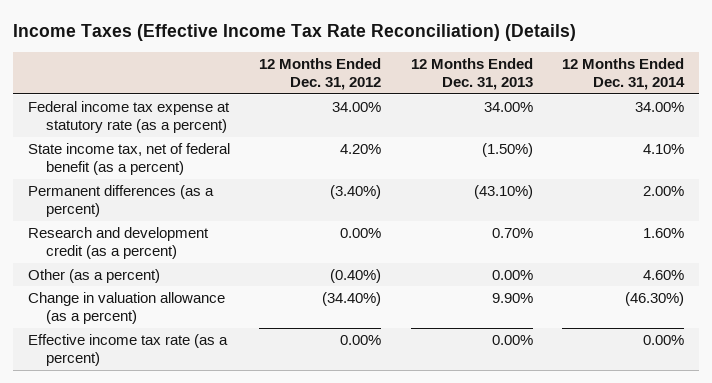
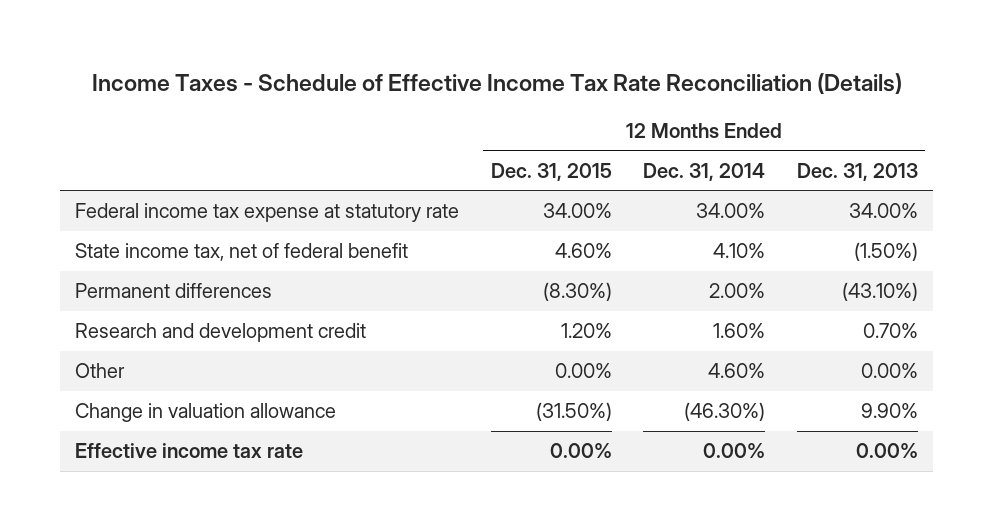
- Income Taxes (Effective Income Tax Rate Reconciliation) (Details)
+ Income Taxes - Schedule of Effective Income Tax Rate Reconciliation (Details)
- | 12 Months Ended Dec. 31, 2012 | 12 Months Ended Dec. 31, 2013 | 12 Months Ended Dec. 31, 2014
+ | 12 Months Ended Dec. 31, 2015 | 12 Months Ended Dec. 31, 2014 | 12 Months Ended Dec. 31, 2013
- Federal income tax expense at statutory rate (as a percent) | 34.00% | 34.00% | 34.00%
- State income tax, net of federal benefit (as a percent) | 4.20% | (1.50%) | 4.10%
- Permanent differences (as a percent) | (3.40%) | (43.10%) | 2.00%
- Research and development credit (as a percent) | 0.00% | 0.70% | 1.60%
- Other (as a percent) | (0.40%) | 0.00% | 4.60%
- Change in valuation allowance (as a percent) | (34.40%) | 9.90% | (46.30%)
- Effective income tax rate (as a percent) | 0.00% | 0.00% | 0.00%
+ Federal income tax expense at statutory rate | 34.00% | 34.00% | 34.00%
+ State income tax, net of federal benefit | 4.60% | 4.10% | (1.50%)
+ Permanent differences | (8.30%) | 2.00% | (43.10%)
+ Research and development credit | 1.20% | 1.60% | 0.70%
+ Other | 0.00% | 4.60% | 0.00%
+ Change in valuation allowance | (31.50%) | (46.30%) | 9.90%
+ Effective income tax rate | 0.00% | 0.00% | 0.00%

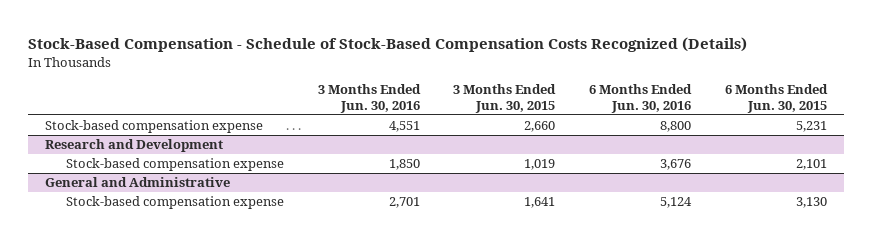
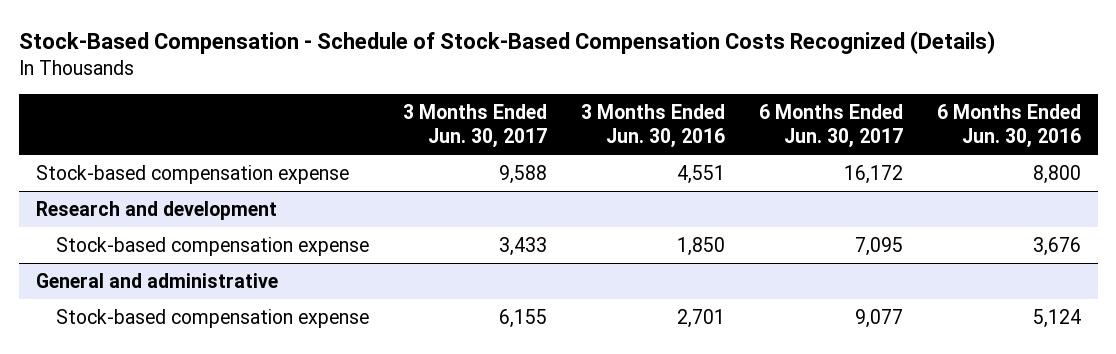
- | 3 Months Ended Jun. 30, 2016 | 3 Months Ended Jun. 30, 2015 | 6 Months Ended Jun. 30, 2016 | 6 Months Ended Jun. 30, 2015
+ | 3 Months Ended Jun. 30, 2017 | 3 Months Ended Jun. 30, 2016 | 6 Months Ended Jun. 30, 2017 | 6 Months Ended Jun. 30, 2016
- Research and Development
+ Research and development
- General and Administrative
+ General and administrative

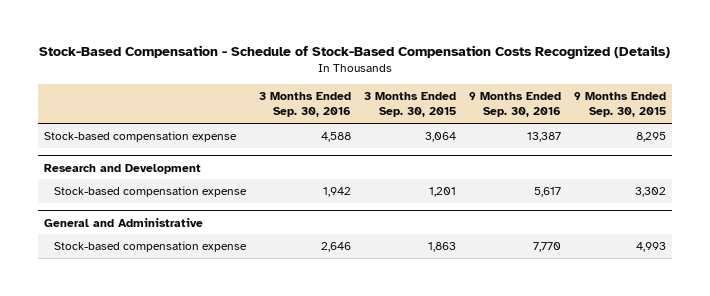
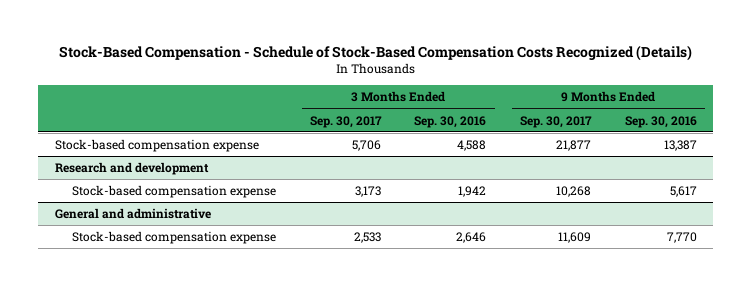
- | 3 Months Ended Sep. 30, 2016 | 3 Months Ended Sep. 30, 2015 | 9 Months Ended Sep. 30, 2016 | 9 Months Ended Sep. 30, 2015
+ | 3 Months Ended Sep. 30, 2017 | 3 Months Ended Sep. 30, 2016 | 9 Months Ended Sep. 30, 2017 | 9 Months Ended Sep. 30, 2016
- Research and Development
+ Research and development
- General and Administrative
+ General and administrative

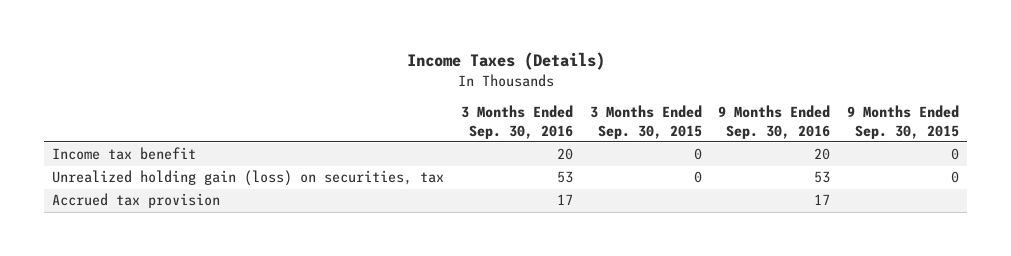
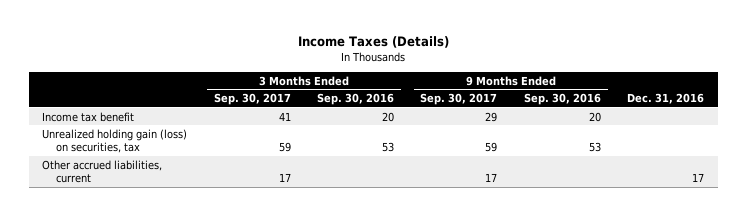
- | 3 Months Ended Sep. 30, 2016 | 3 Months Ended Sep. 30, 2015 | 9 Months Ended Sep. 30, 2016 | 9 Months Ended Sep. 30, 2015
+ | 3 Months Ended Sep. 30, 2017 | 3 Months Ended Sep. 30, 2016 | 9 Months Ended Sep. 30, 2017 | 9 Months Ended Sep. 30, 2016 | Dec. 31, 2016
- Accrued tax provision | 17 | | 17 |
+ Other accrued liabilities, current | 17 | | 17 | | 17

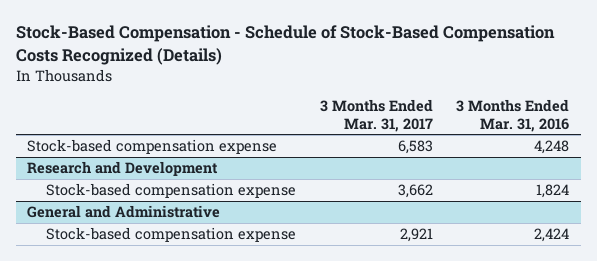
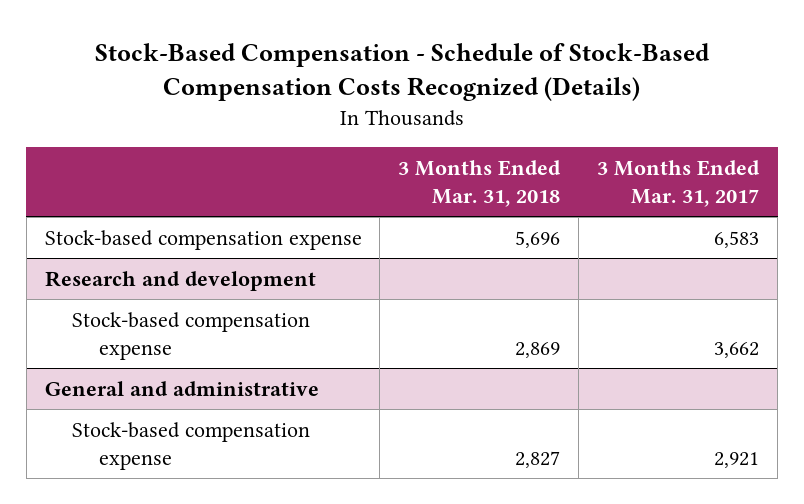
- | 3 Months Ended Mar. 31, 2017 | 3 Months Ended Mar. 31, 2016
+ | 3 Months Ended Mar. 31, 2018 | 3 Months Ended Mar. 31, 2017
- Research and Development
+ Research and development
- General and Administrative
+ General and administrative

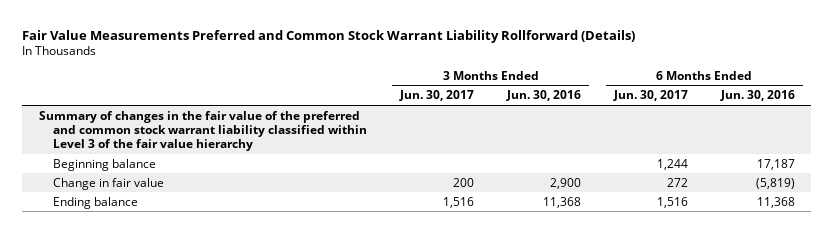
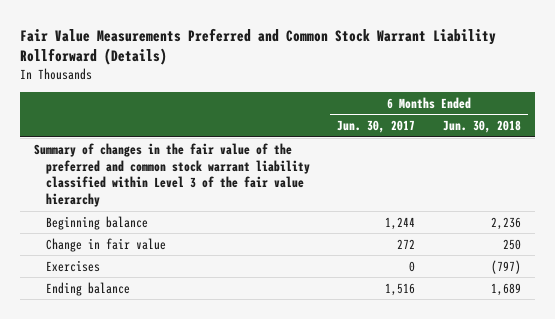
- | 3 Months Ended Jun. 30, 2017 | 3 Months Ended Jun. 30, 2016 | 6 Months Ended Jun. 30, 2017 | 6 Months Ended Jun. 30, 2016
+ | 6 Months Ended Jun. 30, 2017 | 6 Months Ended Jun. 30, 2018
+ Exercises | 0 | (797)

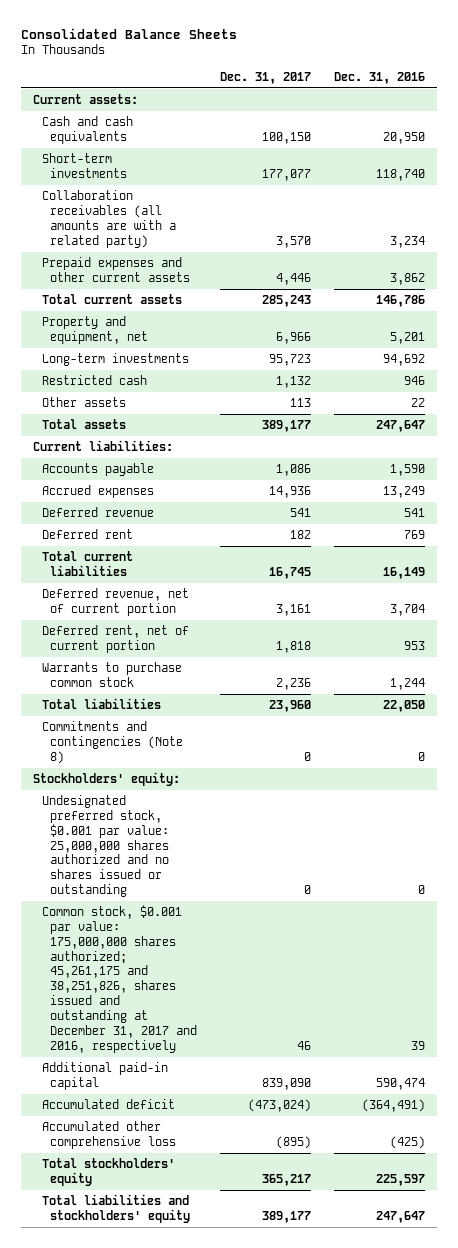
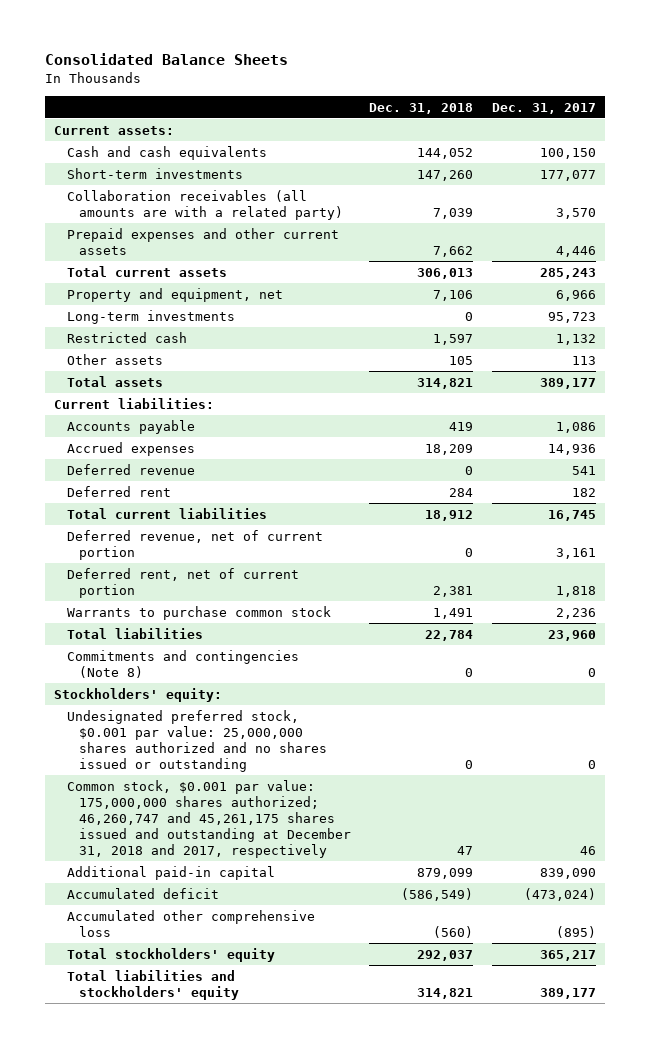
- | Dec. 31, 2017 | Dec. 31, 2016
+ | Dec. 31, 2018 | Dec. 31, 2017
- Common stock, $0.001 par value: 175,000,000 shares authorized; 45,261,175 and 38,251,826, shares issued and outstanding at December 31, 2017 and 2016, respectively | 46 | 39
+ Common stock, $0.001 par value: 175,000,000 shares authorized; 46,260,747 and 45,261,175 shares issued and outstanding at December 31, 2018 and 2017, respectively | 47 | 46

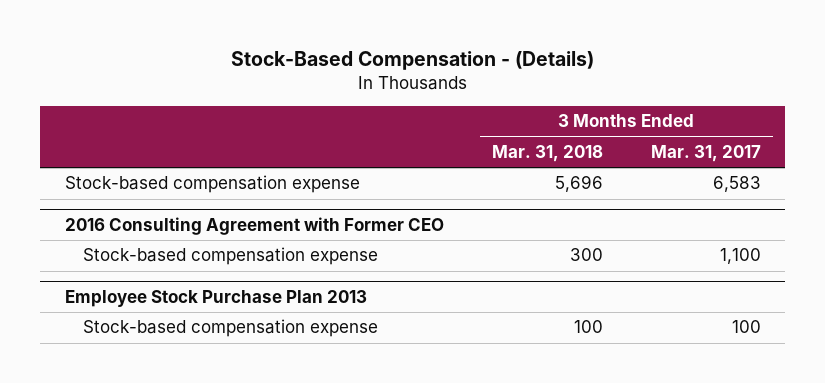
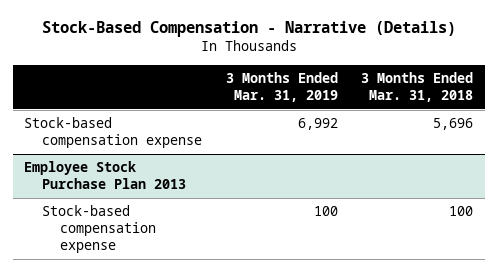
- Stock-Based Compensation - (Details)
+ Stock-Based Compensation - Narrative (Details)
- | 3 Months Ended Mar. 31, 2018 | 3 Months Ended Mar. 31, 2017
+ | 3 Months Ended Mar. 31, 2019 | 3 Months Ended Mar. 31, 2018
- 2016 Consulting Agreement with Former CEO
- Stock-based compensation expense | 300 | 1,100

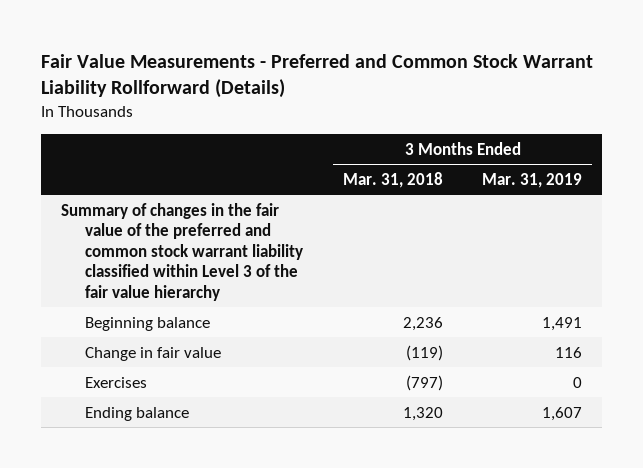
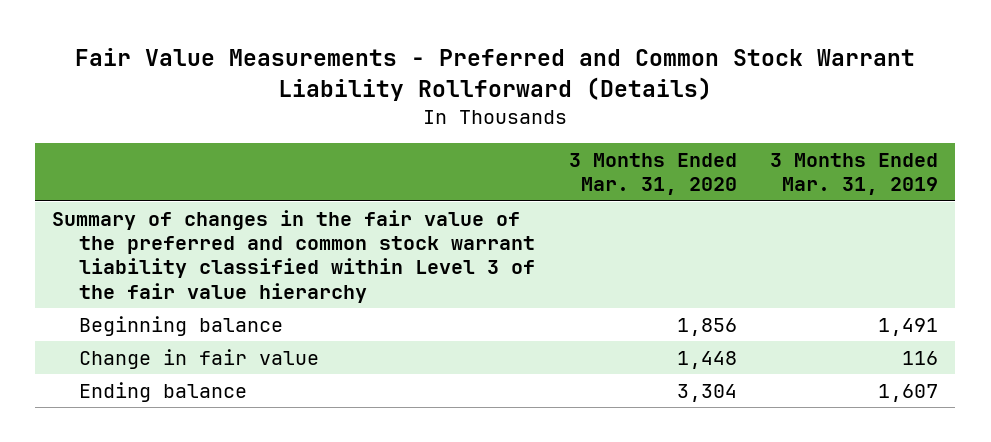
- | 3 Months Ended Mar. 31, 2018 | 3 Months Ended Mar. 31, 2019
+ | 3 Months Ended Mar. 31, 2020 | 3 Months Ended Mar. 31, 2019
- Exercises | (797) | 0

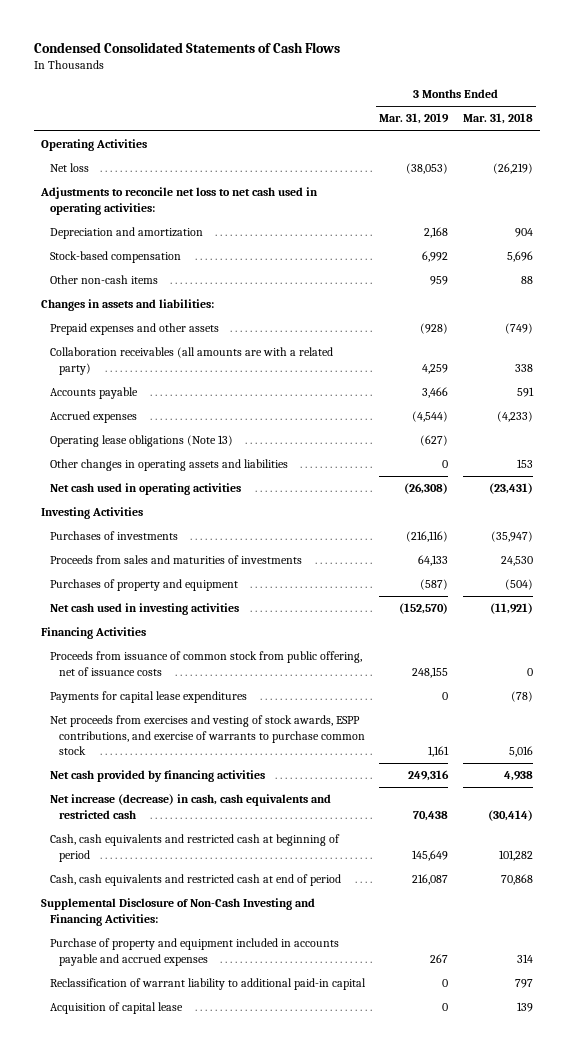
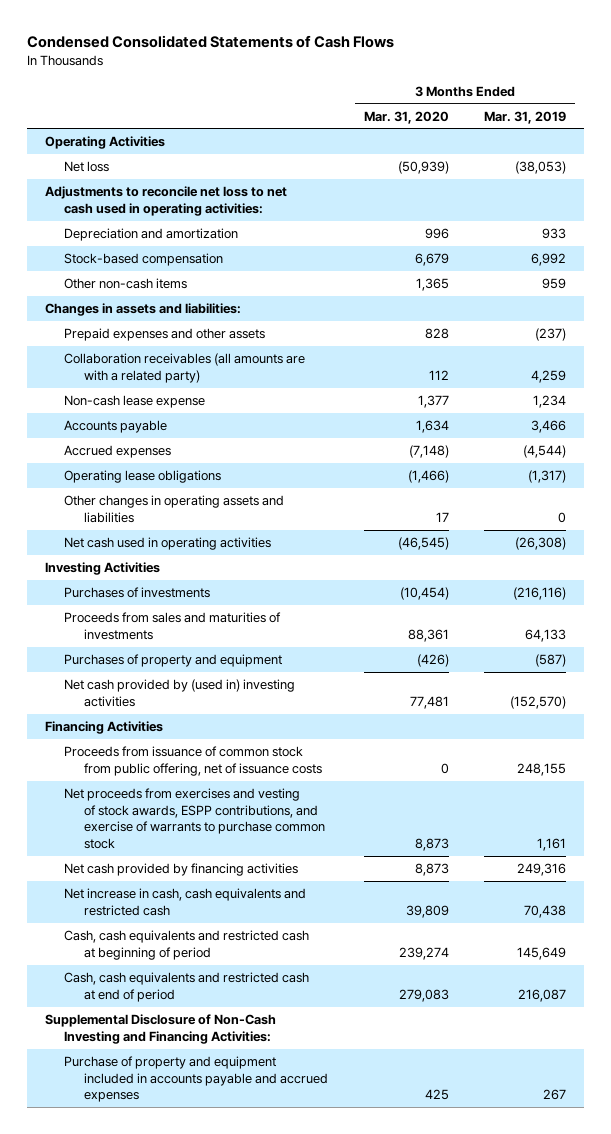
- | 3 Months Ended Mar. 31, 2019 | 3 Months Ended Mar. 31, 2018
+ | 3 Months Ended Mar. 31, 2020 | 3 Months Ended Mar. 31, 2019
- Depreciation and amortization | 2,168 | 904
+ Depreciation and amortization | 996 | 933
- Prepaid expenses and other assets | (928) | (749)
+ Prepaid expenses and other assets | 828 | (237)
+ Non-cash lease expense | 1,377 | 1,234
- Operating lease obligations (Note 13) | (627) |
+ Operating lease obligations | (1,466) | (1,317)
- Net cash used in investing activities | (152,570) | (11,921)
+ Net cash provided by (used in) investing activities | 77,481 | (152,570)
- Payments for capital lease expenditures | 0 | (78)
- Net increase (decrease) in cash, cash equivalents and restricted cash | 70,438 | (30,414)
+ Net increase in cash, cash equivalents and restricted cash | 39,809 | 70,438
- Reclassification of warrant liability to additional paid-in capital | 0 | 797
- Acquisition of capital lease | 0 | 139

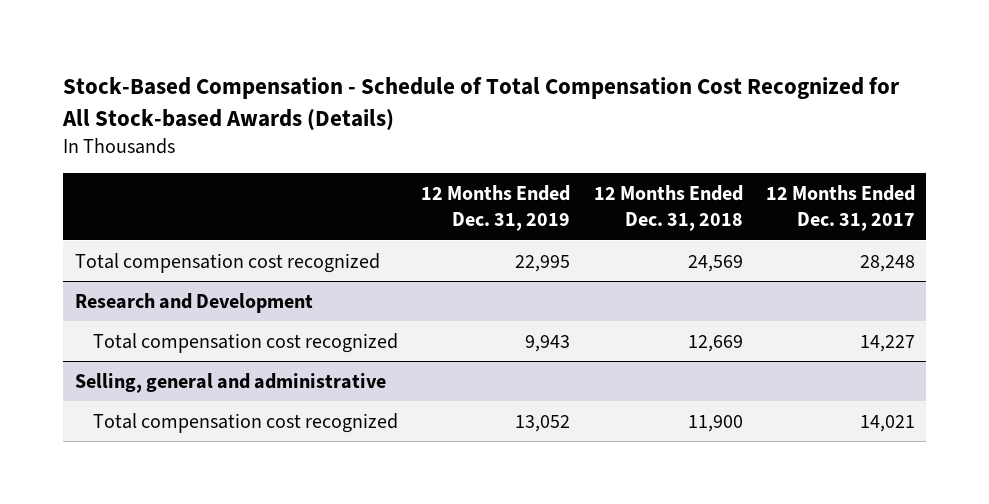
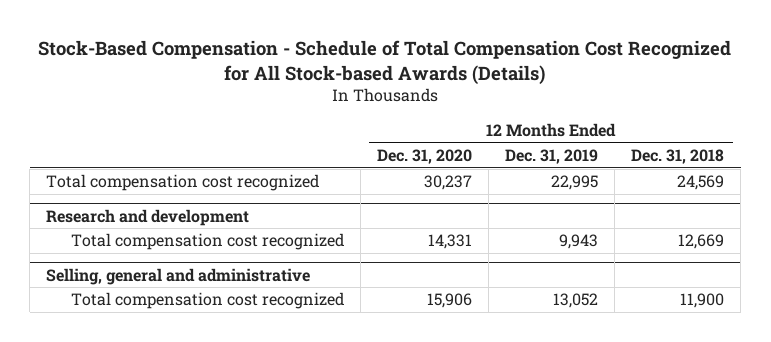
- | 12 Months Ended Dec. 31, 2019 | 12 Months Ended Dec. 31, 2018 | 12 Months Ended Dec. 31, 2017
+ | 12 Months Ended Dec. 31, 2020 | 12 Months Ended Dec. 31, 2019 | 12 Months Ended Dec. 31, 2018
- Research and Development
+ Research and development

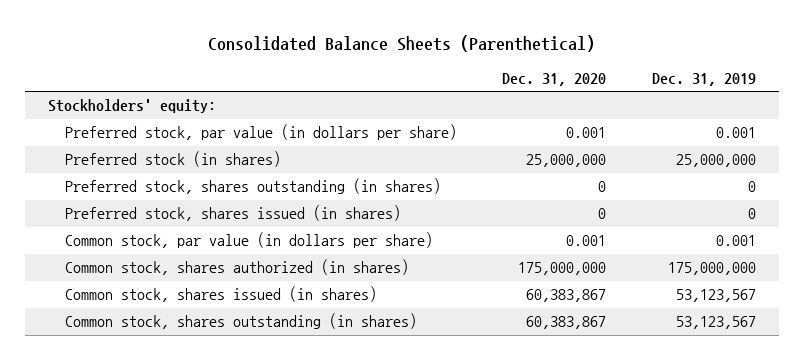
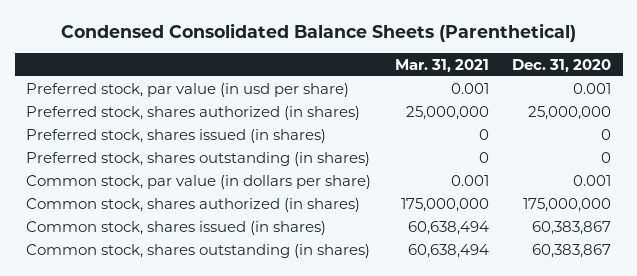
- Consolidated Balance Sheets (Parenthetical)
+ Condensed Consolidated Balance Sheets (Parenthetical)
- | Dec. 31, 2020 | Dec. 31, 2019
+ | Mar. 31, 2021 | Dec. 31, 2020
- Stockholders' equity:
- Preferred stock, par value (in dollars per share) | 0.001 | 0.001
- Preferred stock (in shares) | 25,000,000 | 25,000,000
+ Preferred stock, par value (in usd per share) | 0.001 | 0.001
+ Preferred stock, shares authorized (in shares) | 25,000,000 | 25,000,000
moved down: Preferred stock, shares outstanding (in shares) | 0 | 0

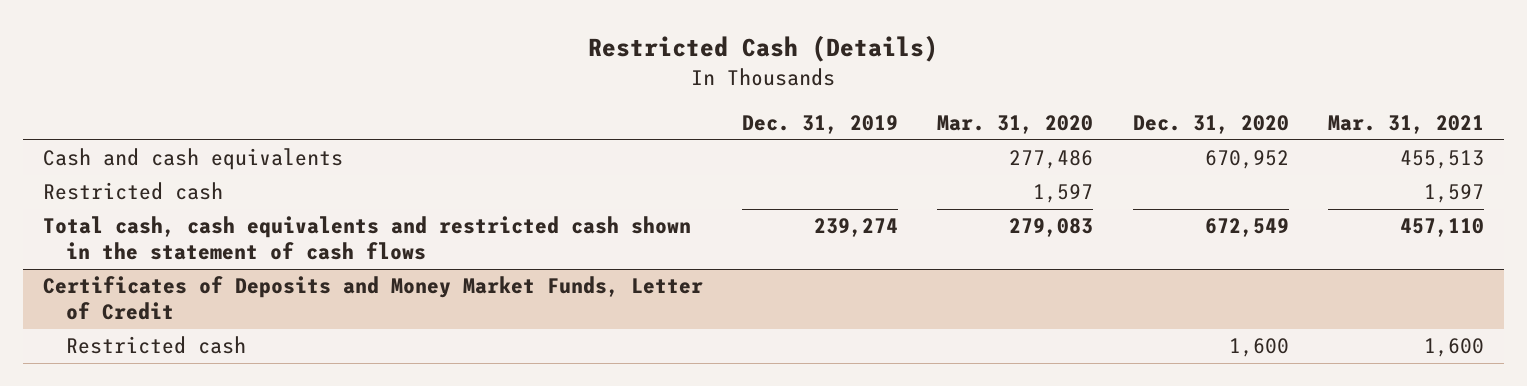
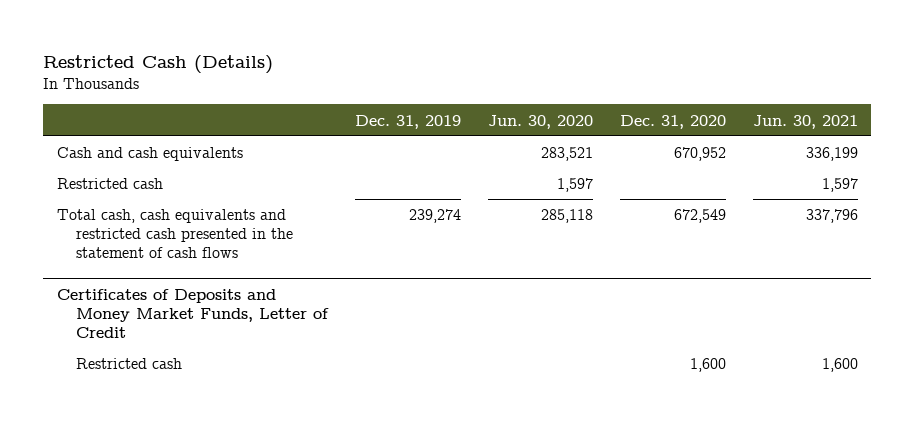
- | Dec. 31, 2019 | Mar. 31, 2020 | Dec. 31, 2020 | Mar. 31, 2021
+ | Dec. 31, 2019 | Jun. 30, 2020 | Dec. 31, 2020 | Jun. 30, 2021
- Total cash, cash equivalents and restricted cash shown in the statement of cash flows | 239,274 | 279,083 | 672,549 | 457,110
+ Total cash, cash equivalents and restricted cash presented in the statement of cash flows | 239,274 | 285,118 | 672,549 | 337,796

